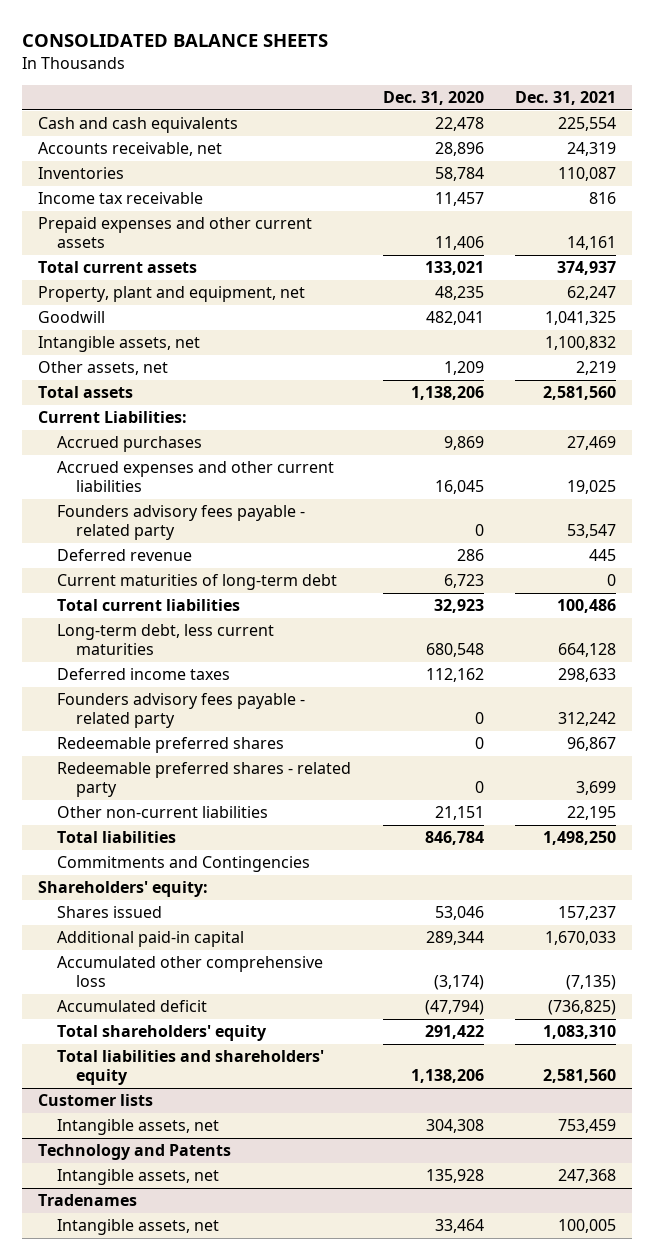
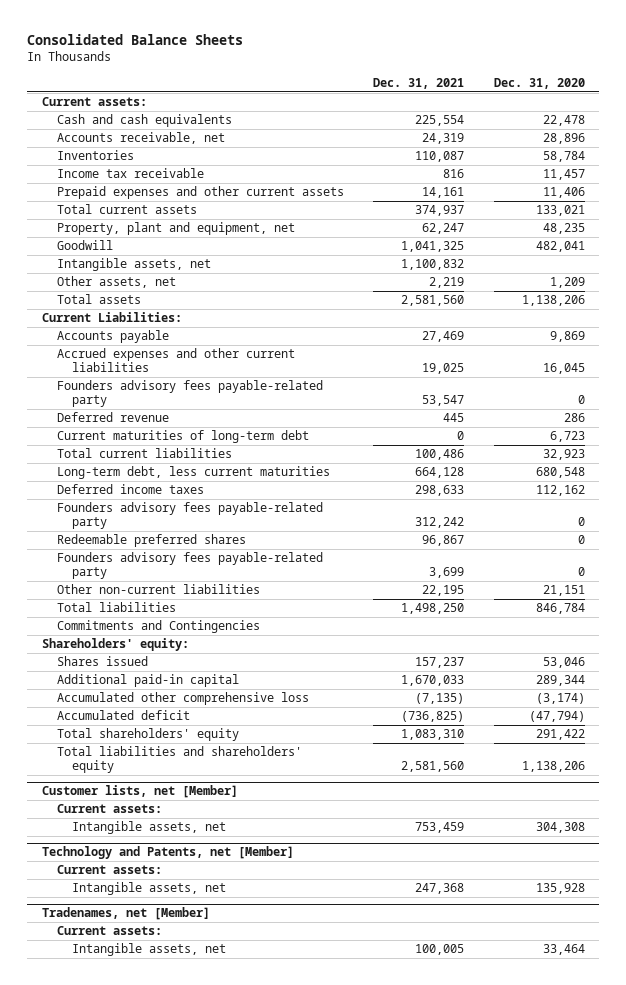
- CONSOLIDATED BALANCE SHEETS
+ Consolidated Balance Sheets
- | Dec. 31, 2020 | Dec. 31, 2021
+ | Dec. 31, 2021 | Dec. 31, 2020
+ Current assets:
- Accrued purchases | 9,869 | 27,469
+ Accounts payable | 27,469 | 9,869
- Founders advisory fees payable - related party | 0 | 53,547
+ Founders advisory fees payable-related party | 53,547 | 0
- Founders advisory fees payable - related party | 0 | 312,242
+ Founders advisory fees payable-related party | 312,242 | 0
- Redeemable preferred shares - related party | 0 | 3,699
+ Founders advisory fees payable-related party | 3,699 | 0
- Customer lists
+ Customer lists, net [Member]
+ Current assets:
- Technology and Patents
+ Technology and Patents, net [Member]
+ Current assets:
- Tradenames
+ Tradenames, net [Member]
+ Current assets:

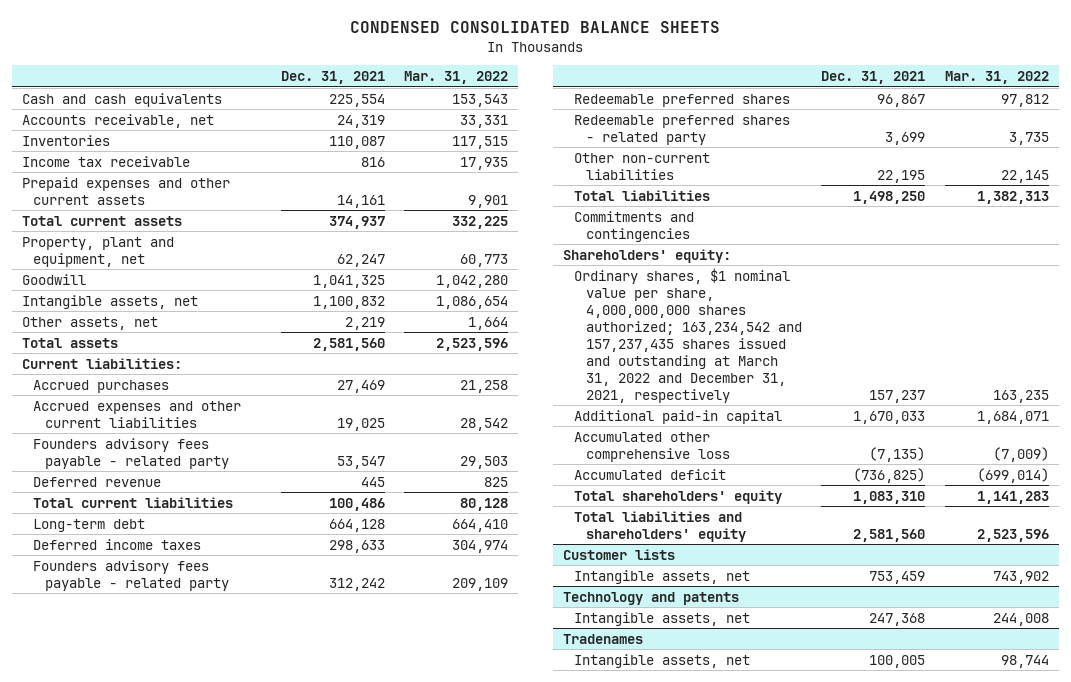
- Consolidated Balance Sheets
+ CONDENSED CONSOLIDATED BALANCE SHEETS
- | Dec. 31, 2021 | Dec. 31, 2020
+ | Dec. 31, 2021 | Mar. 31, 2022
- Current assets:
- Current Liabilities:
- Accounts payable | 27,469 | 9,869
+ Current liabilities:
+ Accrued purchases | 27,469 | 21,258
- Founders advisory fees payable-related party | 53,547 | 0
+ Founders advisory fees payable - related party | 53,547 | 29,503
- Current maturities of long-term debt | 0 | 6,723
- Long-term debt, less current maturities | 664,128 | 680,548
+ Long-term debt | 664,128 | 664,410
- Founders advisory fees payable-related party | 312,242 | 0
+ Founders advisory fees payable - related party | 312,242 | 209,109
- Founders advisory fees payable-related party | 3,699 | 0
+ Redeemable preferred shares - related party | 3,699 | 3,735
- Commitments and Contingencies
+ Commitments and contingencies
- Shares issued | 157,237 | 53,046
+ Ordinary shares, $1 nominal value per share, 4,000,000,000 shares authorized; 163,234,542 and 157,237,435 shares issued and outstanding at March 31, 2022 and December 31, 2021, respectively | 157,237 | 163,235
- Customer lists, net [Member]
- Current assets:
+ Customer lists
- Technology and Patents, net [Member]
- Current assets:
+ Technology and patents
- Tradenames, net [Member]
- Current assets:
+ Tradenames

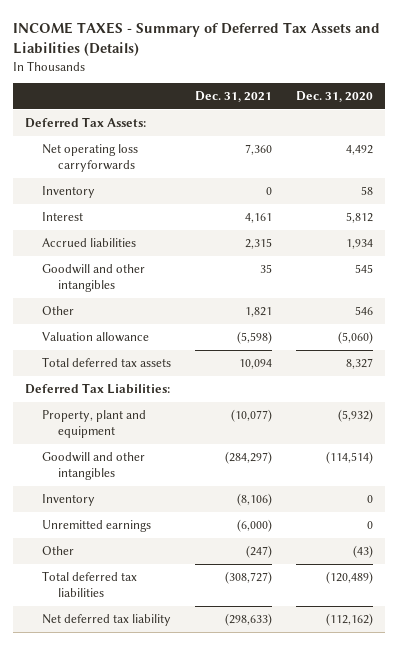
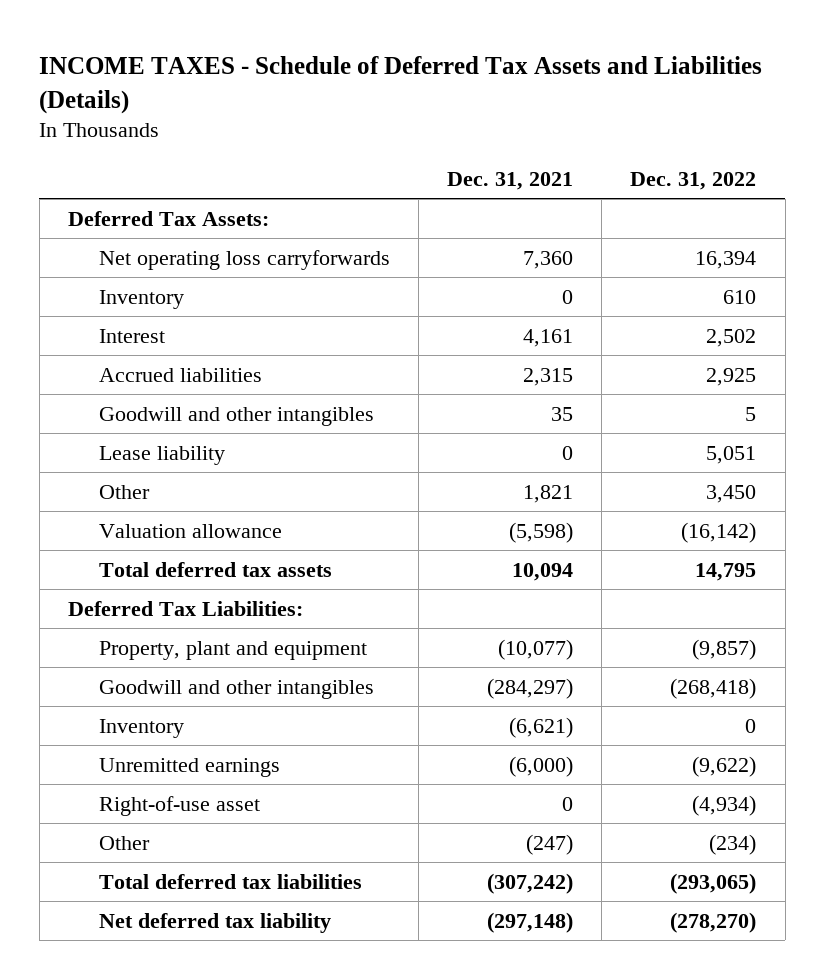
- INCOME TAXES - Summary of Deferred Tax Assets and Liabilities (Details)
+ INCOME TAXES - Schedule of Deferred Tax Assets and Liabilities (Details)
- | Dec. 31, 2021 | Dec. 31, 2020
+ | Dec. 31, 2021 | Dec. 31, 2022
+ Lease liability | 0 | 5,051
- Inventory | (8,106) | 0
+ Inventory | (6,621) | 0
+ Right-of-use asset | 0 | (4,934)
- Total deferred tax liabilities | (308,727) | (120,489)
- Net deferred tax liability | (298,633) | (112,162)
+ Total deferred tax liabilities | (307,242) | (293,065)
+ Net deferred tax liability | (297,148) | (278,270)

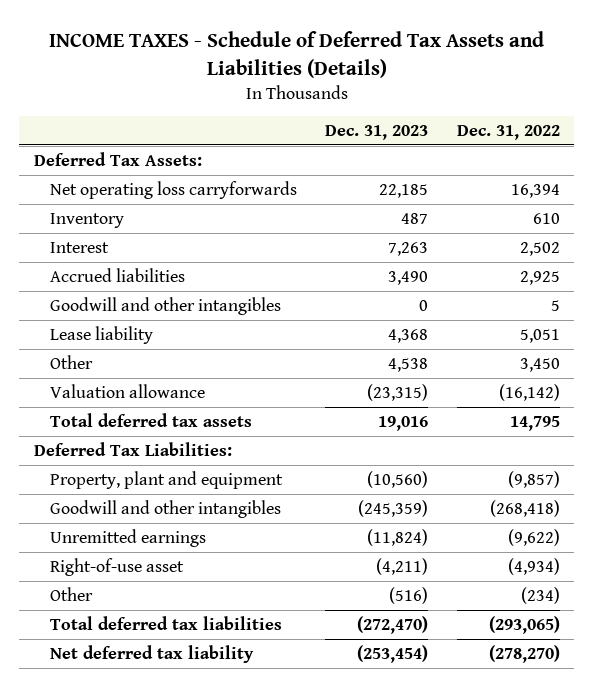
- | Dec. 31, 2021 | Dec. 31, 2022
+ | Dec. 31, 2023 | Dec. 31, 2022
- Inventory | (6,621) | 0

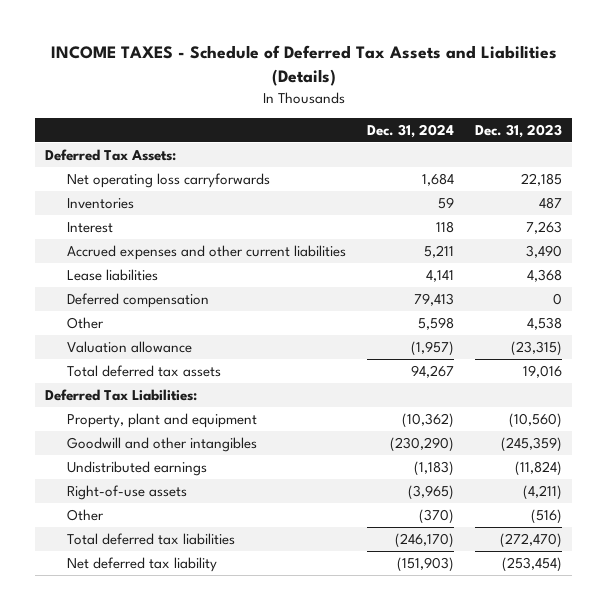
- | Dec. 31, 2023 | Dec. 31, 2022
+ | Dec. 31, 2024 | Dec. 31, 2023
- Inventory | 487 | 610
+ Inventories | 59 | 487
- Accrued liabilities | 3,490 | 2,925
- Goodwill and other intangibles | 0 | 5
- Lease liability | 4,368 | 5,051
+ Accrued expenses and other current liabilities | 5,211 | 3,490
+ Lease liabilities | 4,141 | 4,368
+ Deferred compensation | 79,413 | 0
- Unremitted earnings | (11,824) | (9,622)
- Right-of-use asset | (4,211) | (4,934)
+ Undistributed earnings | (1,183) | (11,824)
+ Right-of-use assets | (3,965) | (4,211)

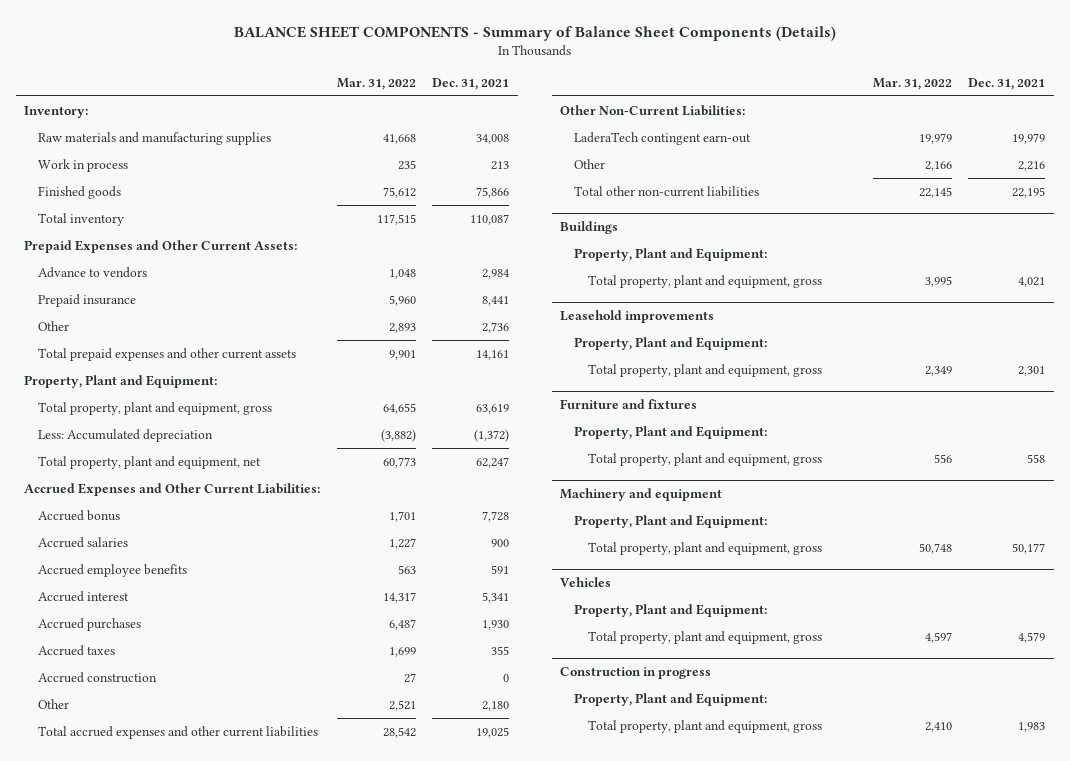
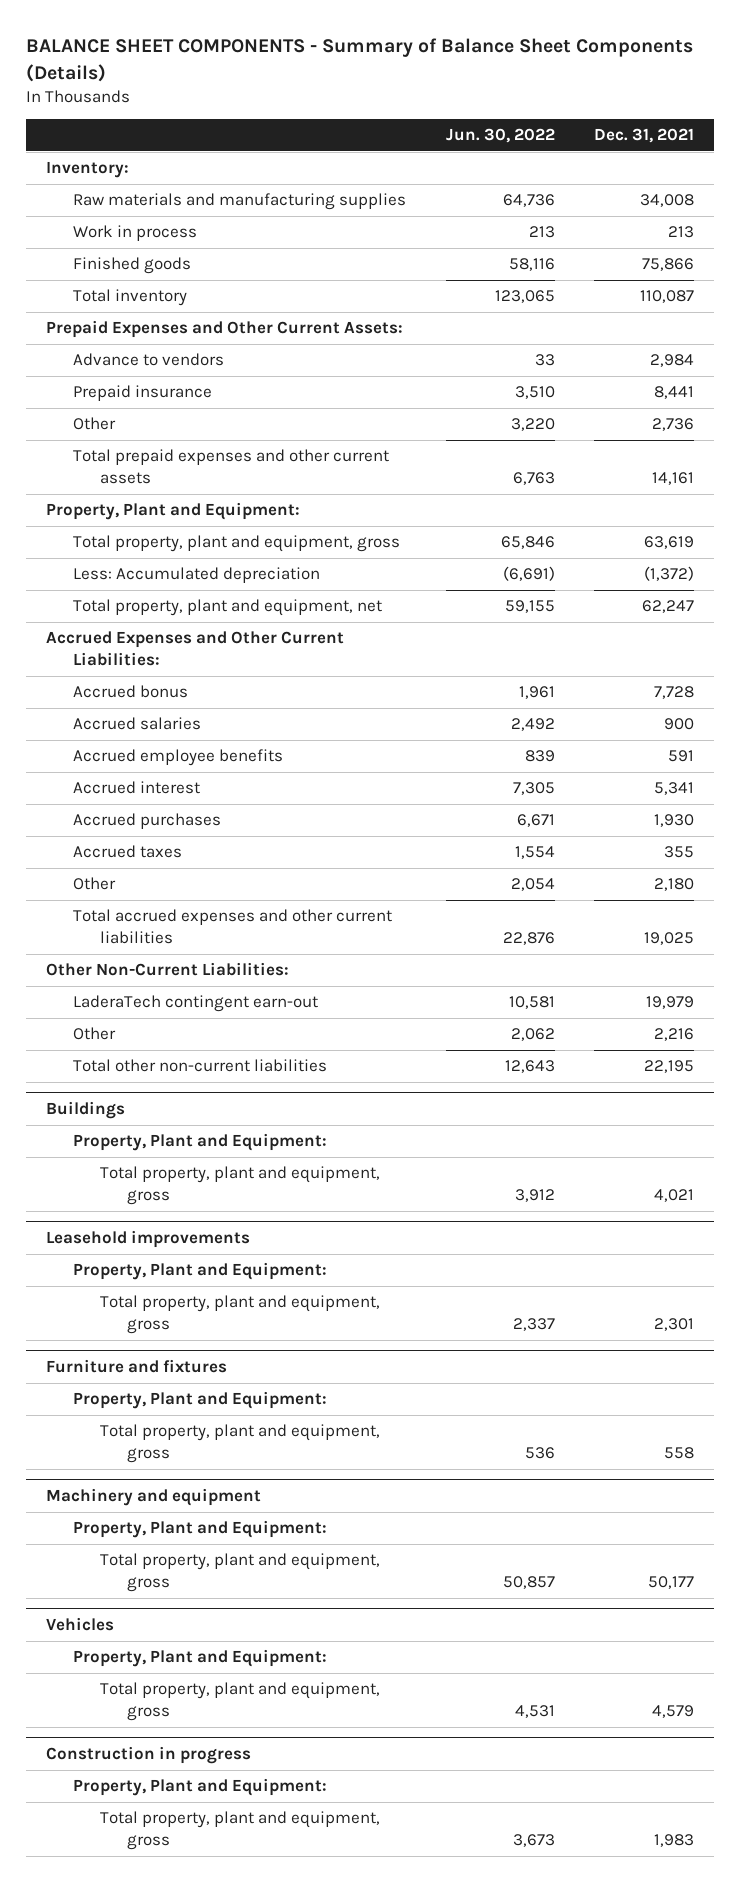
- | Mar. 31, 2022 | Dec. 31, 2021
+ | Jun. 30, 2022 | Dec. 31, 2021
- Accrued construction | 27 | 0

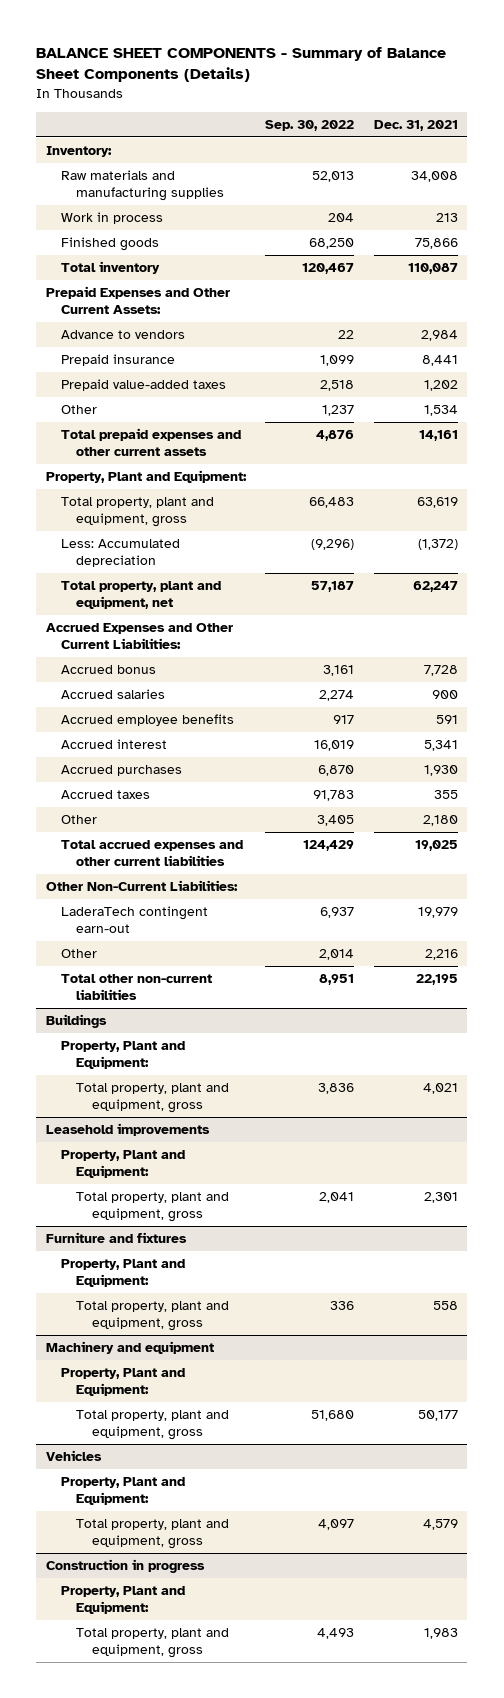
- | Jun. 30, 2022 | Dec. 31, 2021
+ | Sep. 30, 2022 | Dec. 31, 2021
- Other | 3,220 | 2,736
+ Prepaid value-added taxes | 2,518 | 1,202
+ Other | 1,237 | 1,534

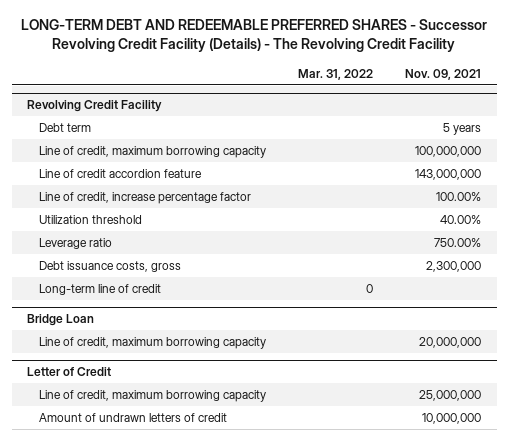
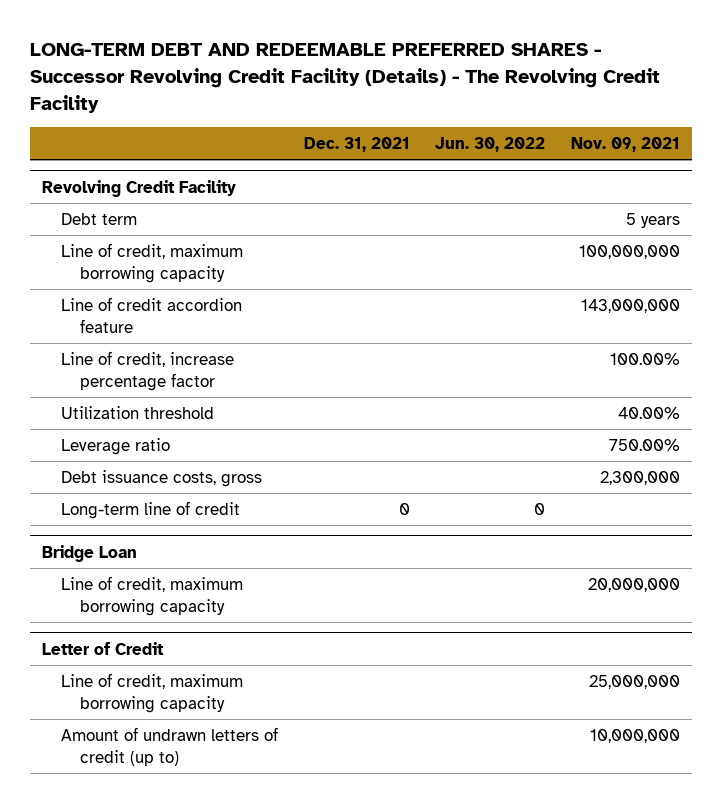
- | Mar. 31, 2022 | Nov. 09, 2021
+ | Dec. 31, 2021 | Jun. 30, 2022 | Nov. 09, 2021
@ Letter of Credit
- Amount of undrawn letters of credit | | 10,000,000
+ Amount of undrawn letters of credit (up to) | | | 10,000,000

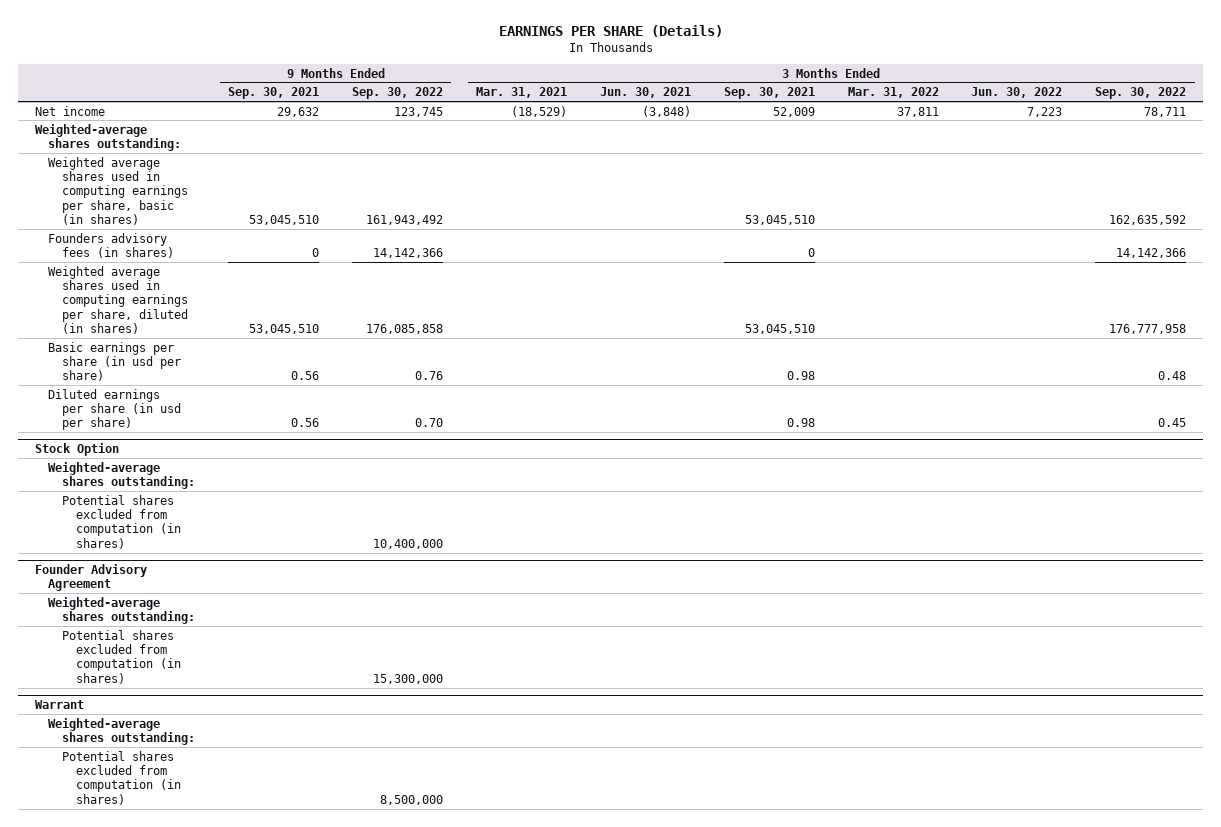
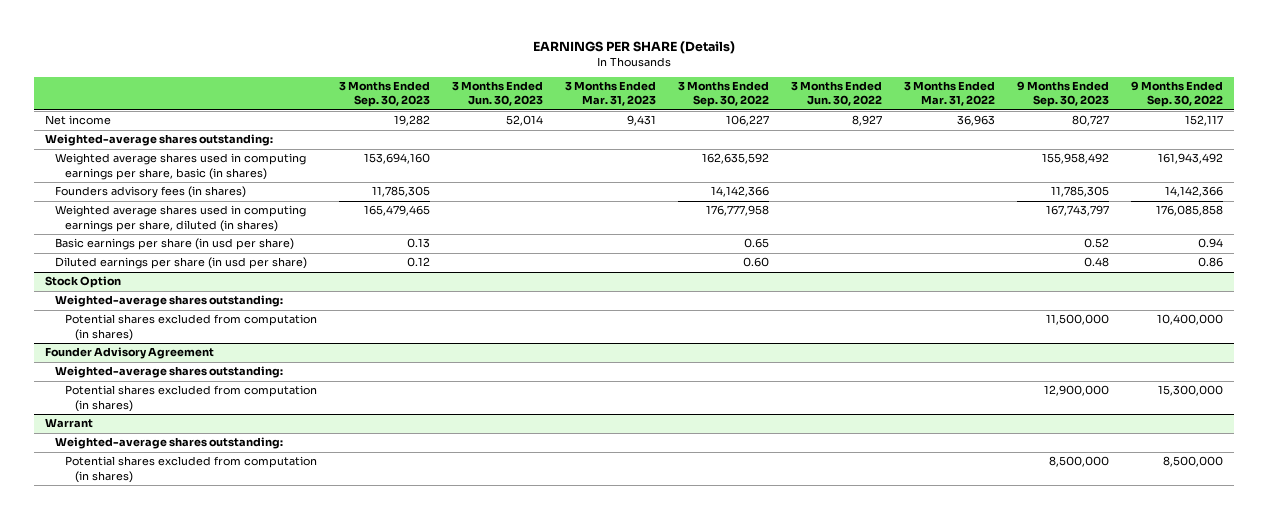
- | 9 Months Ended Sep. 30, 2021 | 9 Months Ended Sep. 30, 2022 | 3 Months Ended Mar. 31, 2021 | 3 Months Ended Jun. 30, 2021 | 3 Months Ended Sep. 30, 2021 | 3 Months Ended Mar. 31, 2022 | 3 Months Ended Jun. 30, 2022 | 3 Months Ended Sep. 30, 2022
+ | 3 Months Ended Sep. 30, 2023 | 3 Months Ended Jun. 30, 2023 | 3 Months Ended Mar. 31, 2023 | 3 Months Ended Sep. 30, 2022 | 3 Months Ended Jun. 30, 2022 | 3 Months Ended Mar. 31, 2022 | 9 Months Ended Sep. 30, 2023 | 9 Months Ended Sep. 30, 2022
- Net income | 29,632 | 123,745 | (18,529) | (3,848) | 52,009 | 37,811 | 7,223 | 78,711
+ Net income | 19,282 | 52,014 | 9,431 | 106,227 | 8,927 | 36,963 | 80,727 | 152,117
- Basic earnings per share (in usd per share) | 0.56 | 0.76 | | | 0.98 | | | 0.48
- Diluted earnings per share (in usd per share) | 0.56 | 0.70 | | | 0.98 | | | 0.45
+ Basic earnings per share (in usd per share) | 0.13 | | | 0.65 | | | 0.52 | 0.94
+ Diluted earnings per share (in usd per share) | 0.12 | | | 0.60 | | | 0.48 | 0.86

